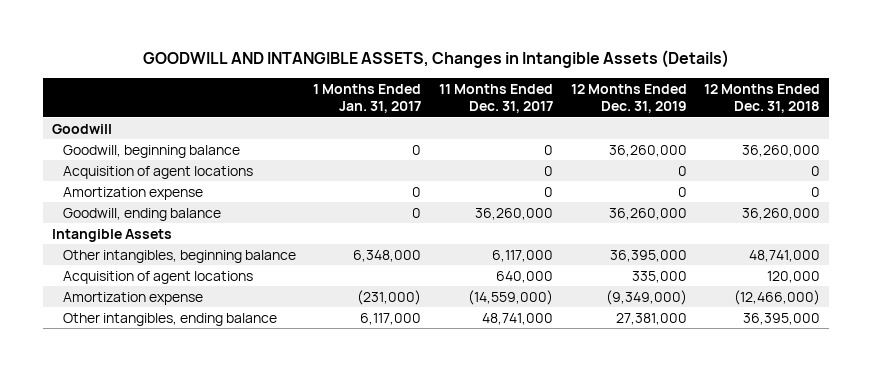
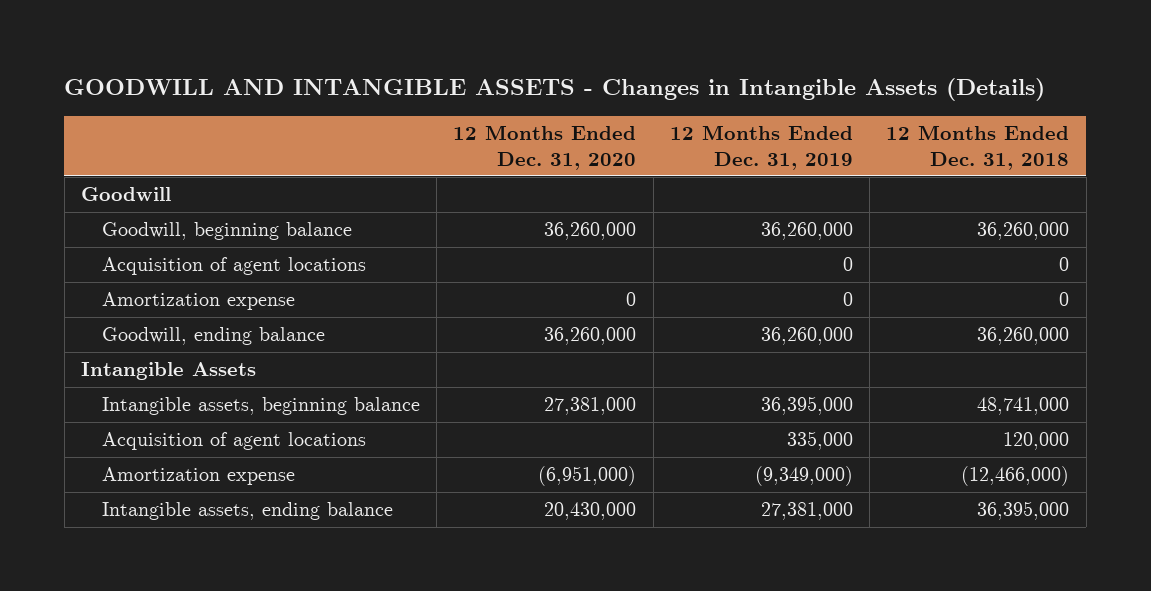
- GOODWILL AND INTANGIBLE ASSETS, Changes in Intangible Assets (Details)
+ GOODWILL AND INTANGIBLE ASSETS - Changes in Intangible Assets (Details)
- | 1 Months Ended Jan. 31, 2017 | 11 Months Ended Dec. 31, 2017 | 12 Months Ended Dec. 31, 2019 | 12 Months Ended Dec. 31, 2018
+ | 12 Months Ended Dec. 31, 2020 | 12 Months Ended Dec. 31, 2019 | 12 Months Ended Dec. 31, 2018
- Other intangibles, beginning balance | 6,348,000 | 6,117,000 | 36,395,000 | 48,741,000
+ Intangible assets, beginning balance | 27,381,000 | 36,395,000 | 48,741,000
- Other intangibles, ending balance | 6,117,000 | 48,741,000 | 27,381,000 | 36,395,000
+ Intangible assets, ending balance | 20,430,000 | 27,381,000 | 36,395,000

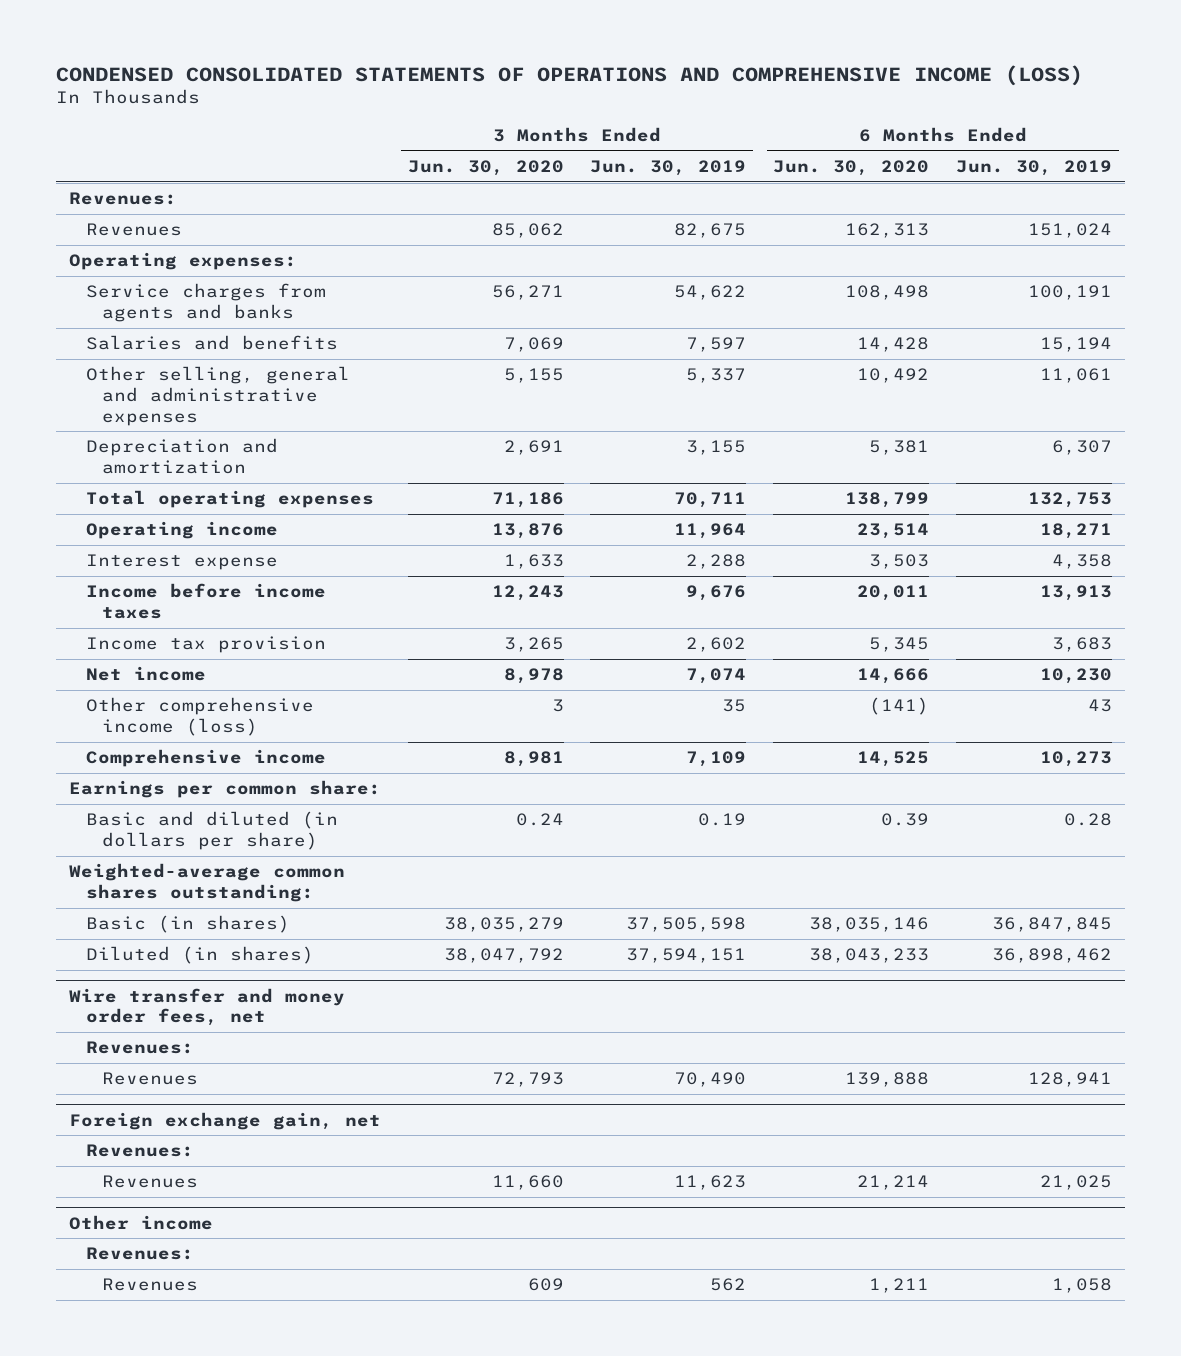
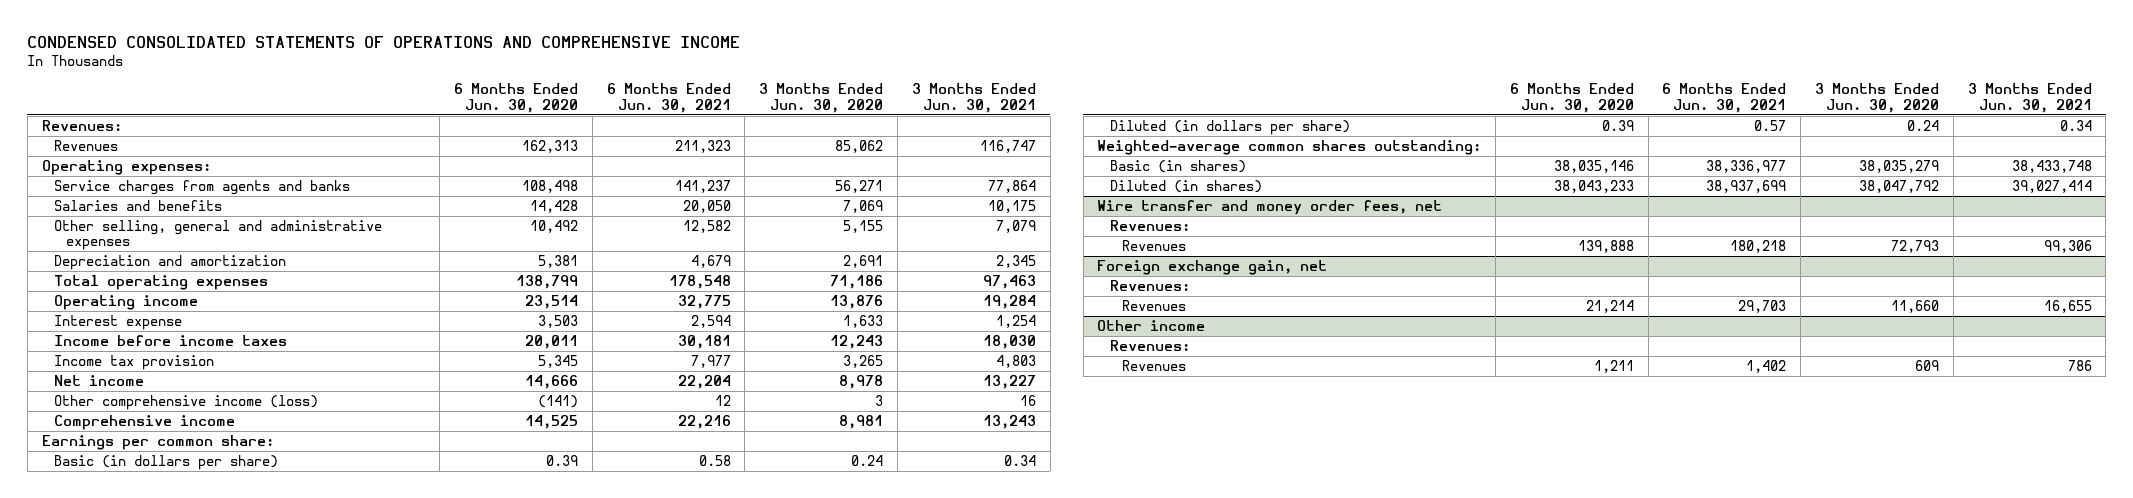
- CONDENSED CONSOLIDATED STATEMENTS OF OPERATIONS AND COMPREHENSIVE INCOME (LOSS)
+ CONDENSED CONSOLIDATED STATEMENTS OF OPERATIONS AND COMPREHENSIVE INCOME
- | 3 Months Ended Jun. 30, 2020 | 3 Months Ended Jun. 30, 2019 | 6 Months Ended Jun. 30, 2020 | 6 Months Ended Jun. 30, 2019
+ | 6 Months Ended Jun. 30, 2020 | 6 Months Ended Jun. 30, 2021 | 3 Months Ended Jun. 30, 2020 | 3 Months Ended Jun. 30, 2021
- Basic and diluted (in dollars per share) | 0.24 | 0.19 | 0.39 | 0.28
+ Basic (in dollars per share) | 0.39 | 0.58 | 0.24 | 0.34
+ Diluted (in dollars per share) | 0.39 | 0.57 | 0.24 | 0.34

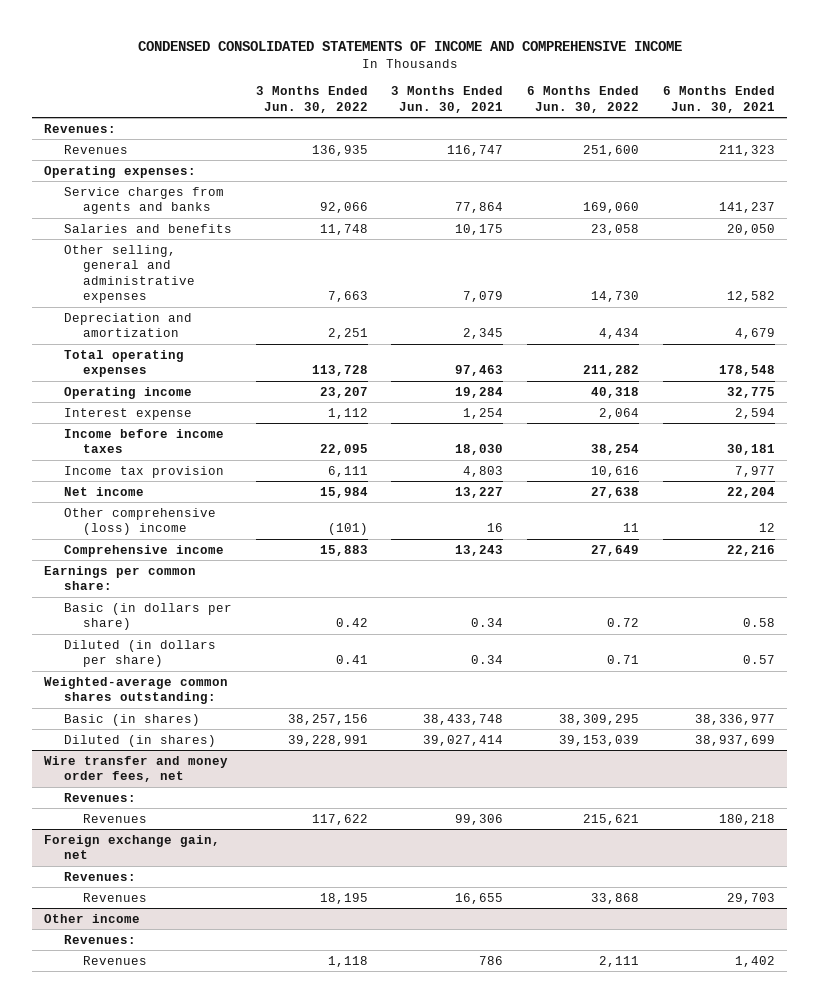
- CONDENSED CONSOLIDATED STATEMENTS OF OPERATIONS AND COMPREHENSIVE INCOME
+ CONDENSED CONSOLIDATED STATEMENTS OF INCOME AND COMPREHENSIVE INCOME
- | 6 Months Ended Jun. 30, 2020 | 6 Months Ended Jun. 30, 2021 | 3 Months Ended Jun. 30, 2020 | 3 Months Ended Jun. 30, 2021
+ | 3 Months Ended Jun. 30, 2022 | 3 Months Ended Jun. 30, 2021 | 6 Months Ended Jun. 30, 2022 | 6 Months Ended Jun. 30, 2021
- Other comprehensive income (loss) | (141) | 12 | 3 | 16
+ Other comprehensive (loss) income | (101) | 16 | 11 | 12

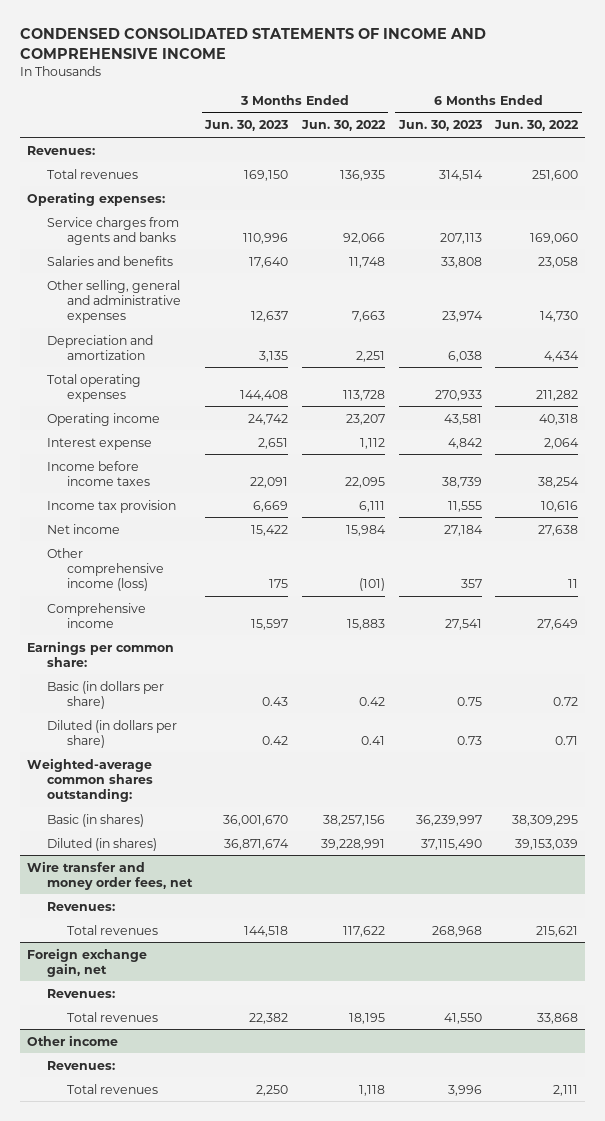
- | 3 Months Ended Jun. 30, 2022 | 3 Months Ended Jun. 30, 2021 | 6 Months Ended Jun. 30, 2022 | 6 Months Ended Jun. 30, 2021
+ | 3 Months Ended Jun. 30, 2023 | 3 Months Ended Jun. 30, 2022 | 6 Months Ended Jun. 30, 2023 | 6 Months Ended Jun. 30, 2022
- Revenues | 136,935 | 116,747 | 251,600 | 211,323
+ Total revenues | 169,150 | 136,935 | 314,514 | 251,600
- Other comprehensive (loss) income | (101) | 16 | 11 | 12
+ Other comprehensive income (loss) | 175 | (101) | 357 | 11
@ Wire transfer and money order fees, net
- Revenues | 117,622 | 99,306 | 215,621 | 180,218
+ Total revenues | 144,518 | 117,622 | 268,968 | 215,621
@ Foreign exchange gain, net
- Revenues | 18,195 | 16,655 | 33,868 | 29,703
+ Total revenues | 22,382 | 18,195 | 41,550 | 33,868
@ Other income
- Revenues | 1,118 | 786 | 2,111 | 1,402
+ Total revenues | 2,250 | 1,118 | 3,996 | 2,111

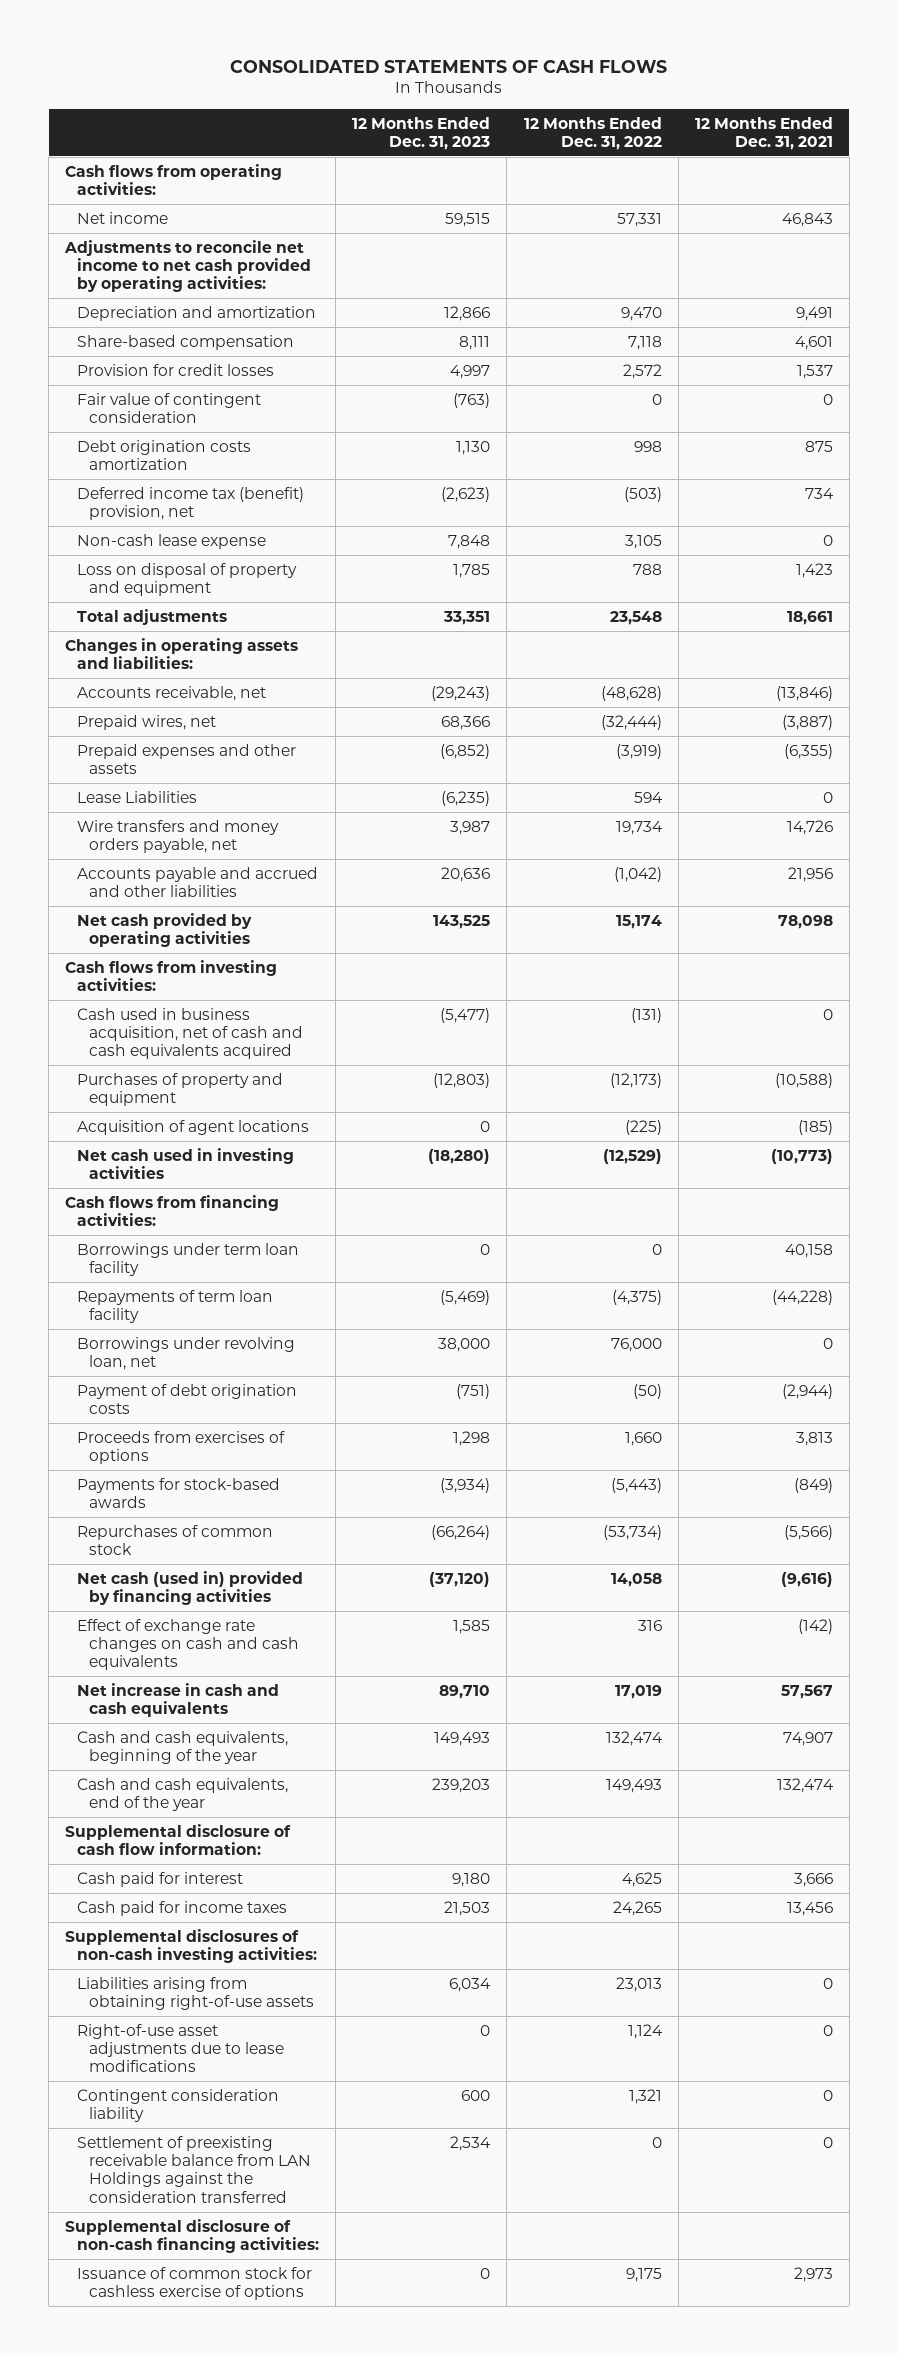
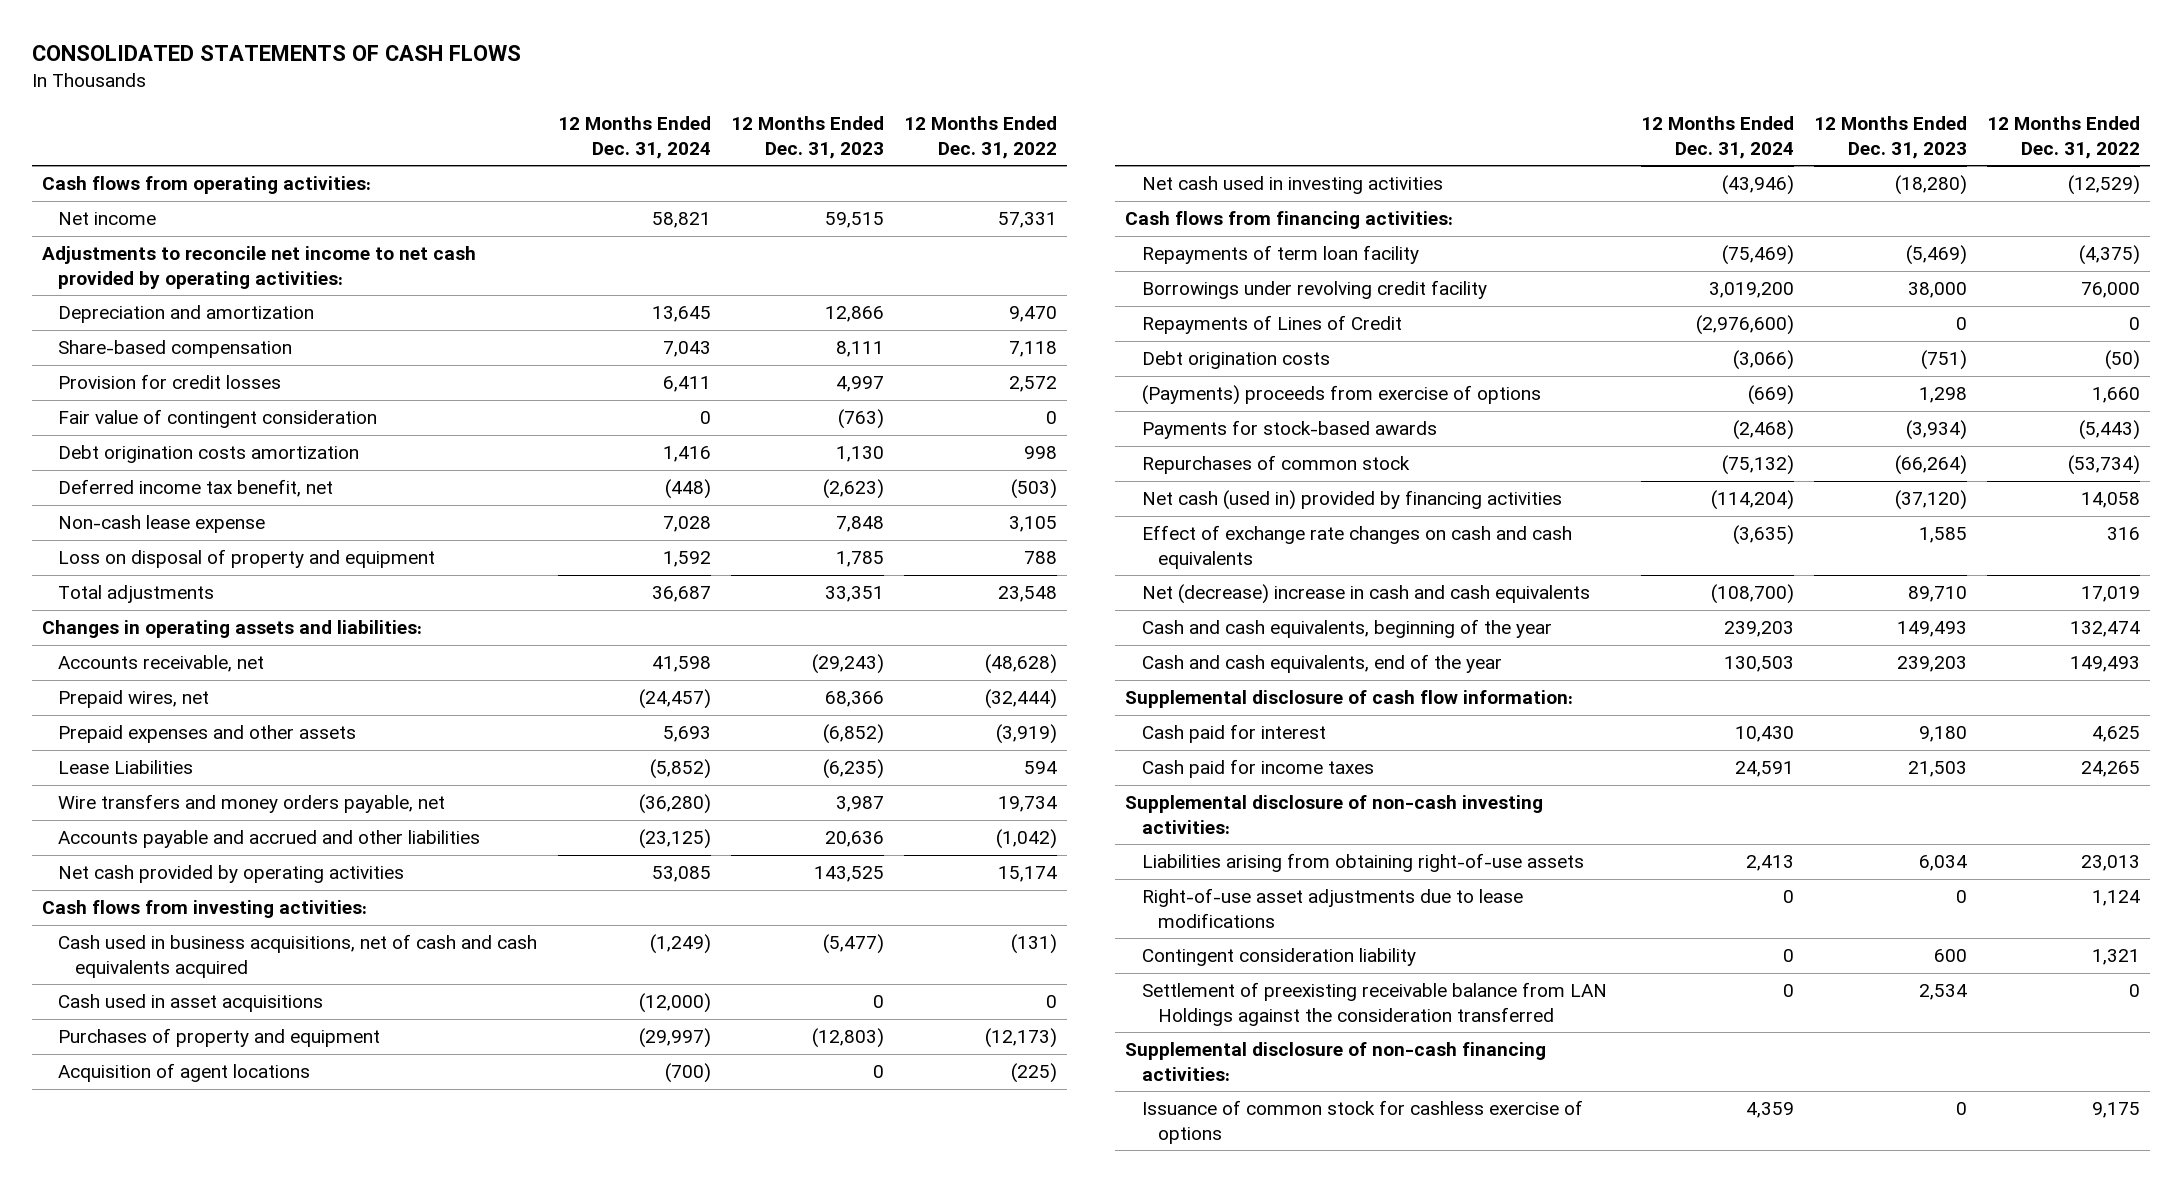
- | 12 Months Ended Dec. 31, 2023 | 12 Months Ended Dec. 31, 2022 | 12 Months Ended Dec. 31, 2021
+ | 12 Months Ended Dec. 31, 2024 | 12 Months Ended Dec. 31, 2023 | 12 Months Ended Dec. 31, 2022
- Deferred income tax (benefit) provision, net | (2,623) | (503) | 734
+ Deferred income tax benefit, net | (448) | (2,623) | (503)
- Cash used in business acquisition, net of cash and cash equivalents acquired | (5,477) | (131) | 0
+ Cash used in business acquisitions, net of cash and cash equivalents acquired | (1,249) | (5,477) | (131)
+ Cash used in asset acquisitions | (12,000) | 0 | 0
- Borrowings under term loan facility | 0 | 0 | 40,158
- Borrowings under revolving loan, net | 38,000 | 76,000 | 0
- Payment of debt origination costs | (751) | (50) | (2,944)
- Proceeds from exercises of options | 1,298 | 1,660 | 3,813
+ Borrowings under revolving credit facility | 3,019,200 | 38,000 | 76,000
+ Repayments of Lines of Credit | (2,976,600) | 0 | 0
+ Debt origination costs | (3,066) | (751) | (50)
+ (Payments) proceeds from exercise of options | (669) | 1,298 | 1,660
- Net increase in cash and cash equivalents | 89,710 | 17,019 | 57,567
+ Net (decrease) increase in cash and cash equivalents | (108,700) | 89,710 | 17,019
- Supplemental disclosures of non-cash investing activities:
+ Supplemental disclosure of non-cash investing activities:

